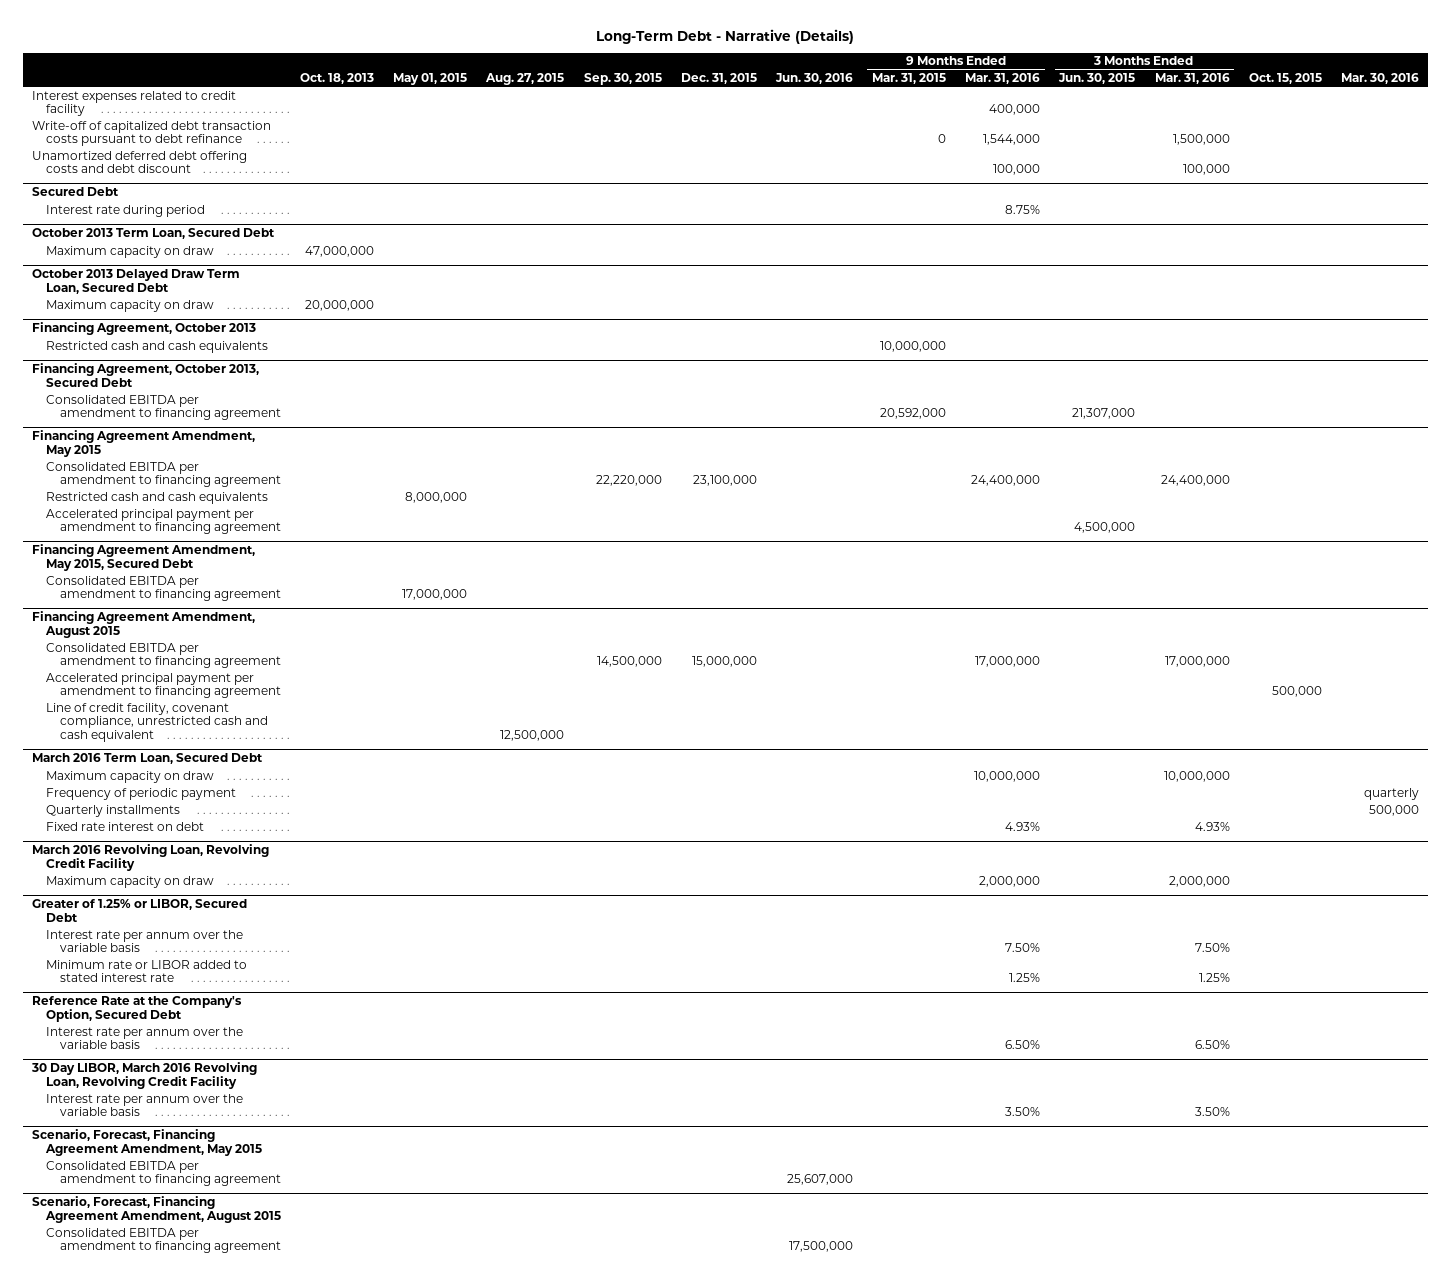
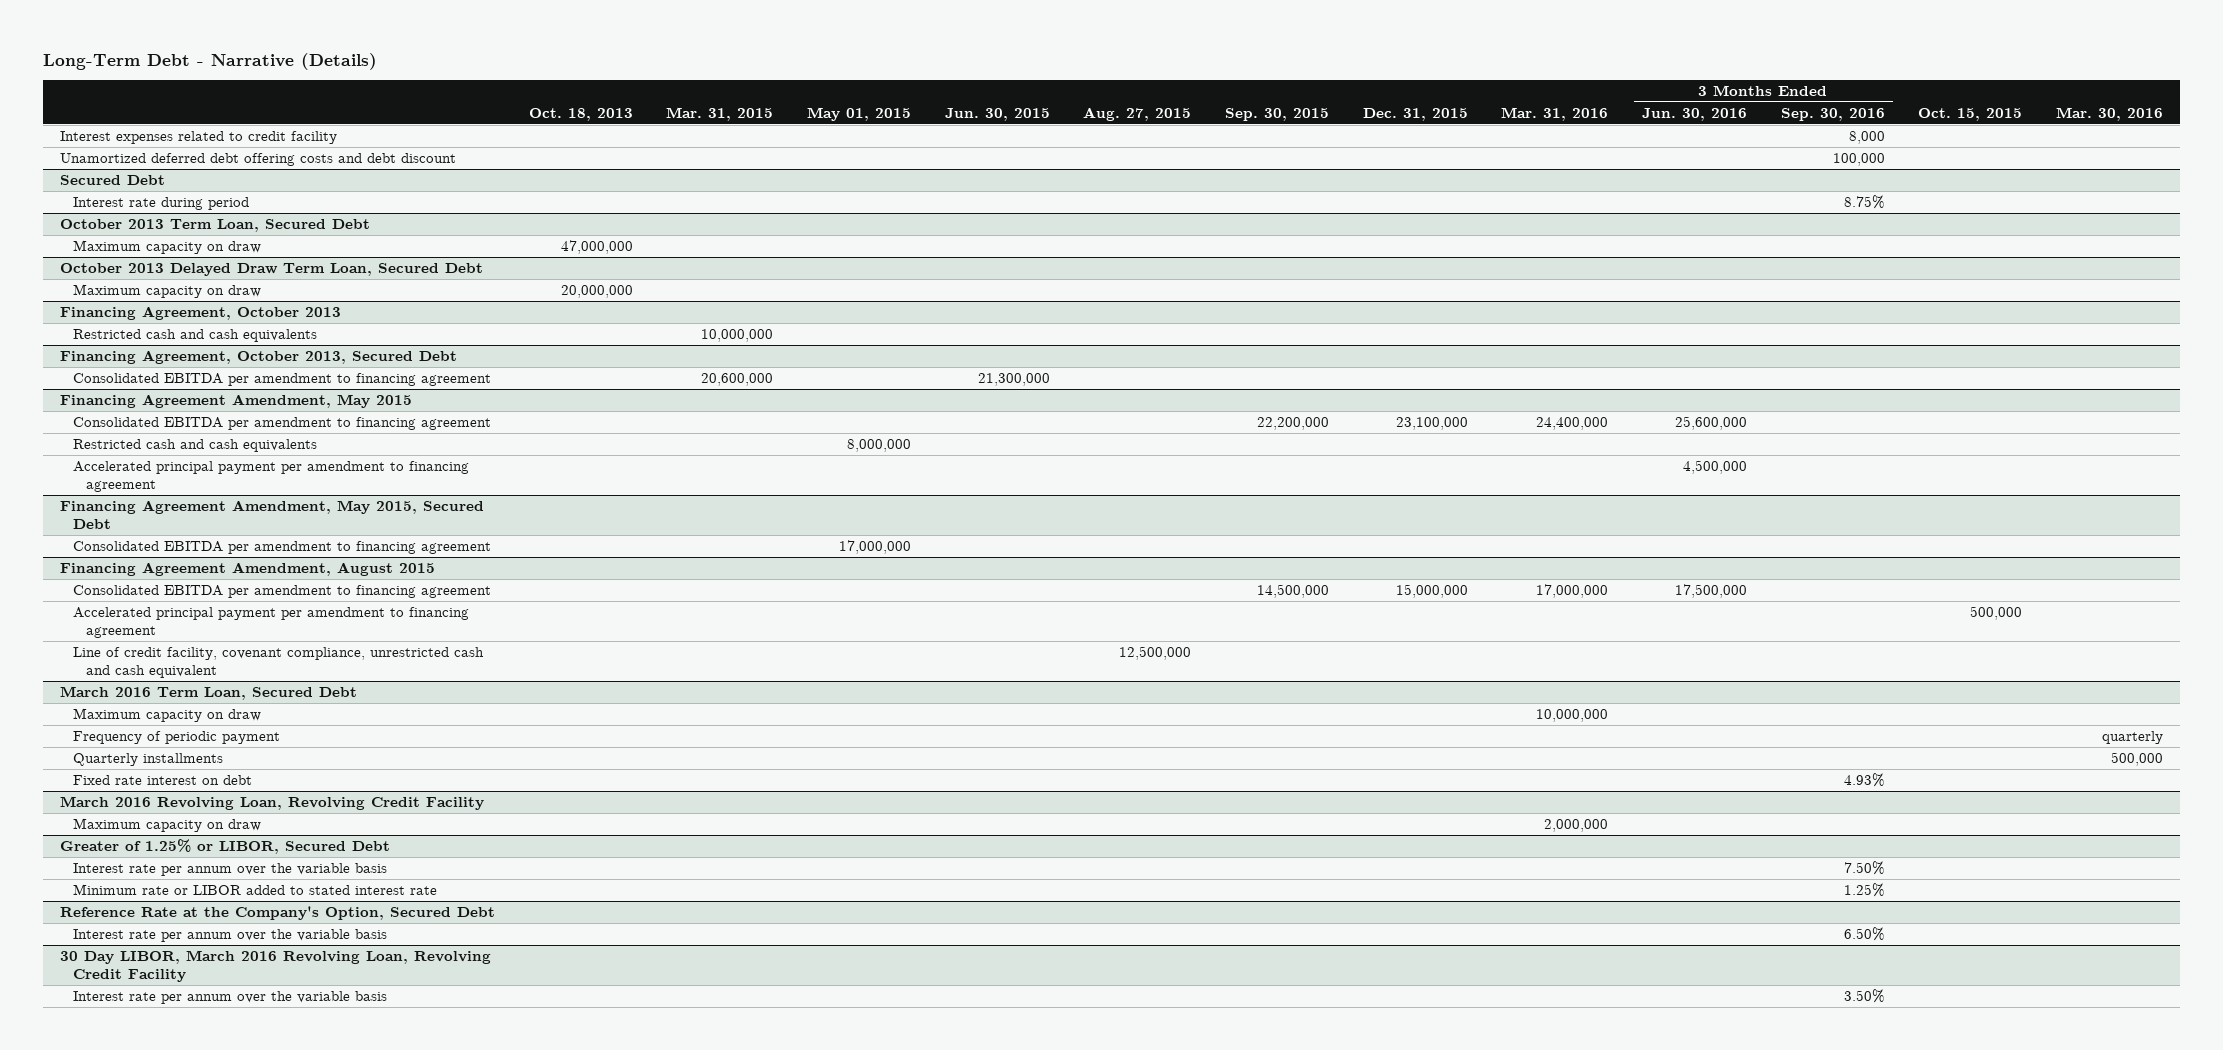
- | Oct. 18, 2013 | May 01, 2015 | Aug. 27, 2015 | Sep. 30, 2015 | Dec. 31, 2015 | Jun. 30, 2016 | 9 Months Ended Mar. 31, 2015 | 9 Months Ended Mar. 31, 2016 | 3 Months Ended Jun. 30, 2015 | 3 Months Ended Mar. 31, 2016 | Oct. 15, 2015 | Mar. 30, 2016
+ | Oct. 18, 2013 | Mar. 31, 2015 | May 01, 2015 | Jun. 30, 2015 | Aug. 27, 2015 | Sep. 30, 2015 | Dec. 31, 2015 | Mar. 31, 2016 | 3 Months Ended Jun. 30, 2016 | 3 Months Ended Sep. 30, 2016 | Oct. 15, 2015 | Mar. 30, 2016
- Write-off of capitalized debt transaction costs pursuant to debt refinance | | | | | | | 0 | 1,544,000 | | 1,500,000 | |
@ Financing Agreement Amendment, May 2015
- Consolidated EBITDA per amendment to financing agreement | | | | 22,220,000 | 23,100,000 | | | 24,400,000 | | 24,400,000 | |
+ Consolidated EBITDA per amendment to financing agreement | | | | | | 22,200,000 | 23,100,000 | 24,400,000 | 25,600,000 | | |
- Scenario, Forecast, Financing Agreement Amendment, May 2015
- Consolidated EBITDA per amendment to financing agreement | | | | | | 25,607,000 | | | | | |
- Scenario, Forecast, Financing Agreement Amendment, August 2015
- Consolidated EBITDA per amendment to financing agreement | | | | | | 17,500,000 | | | | | |

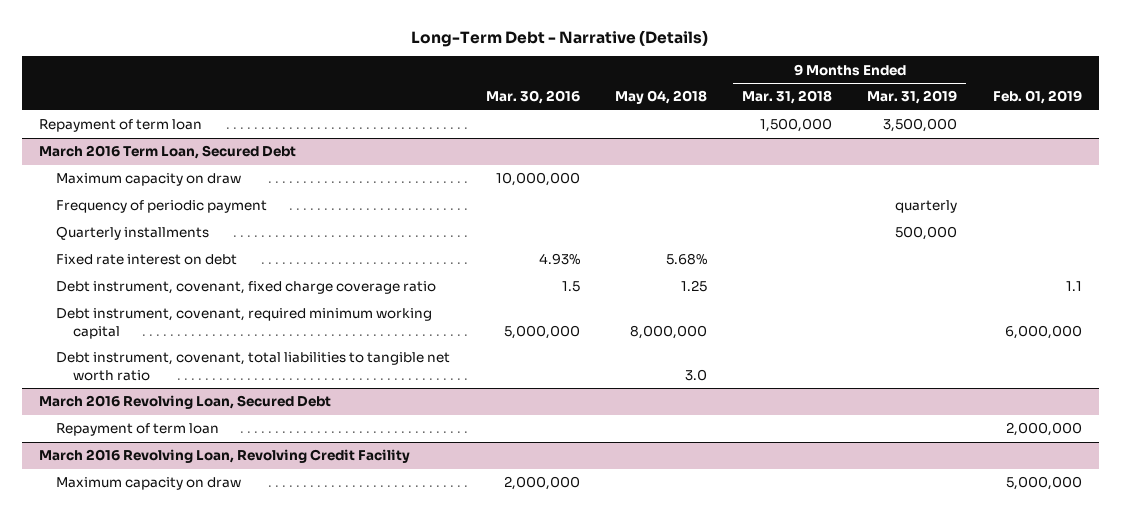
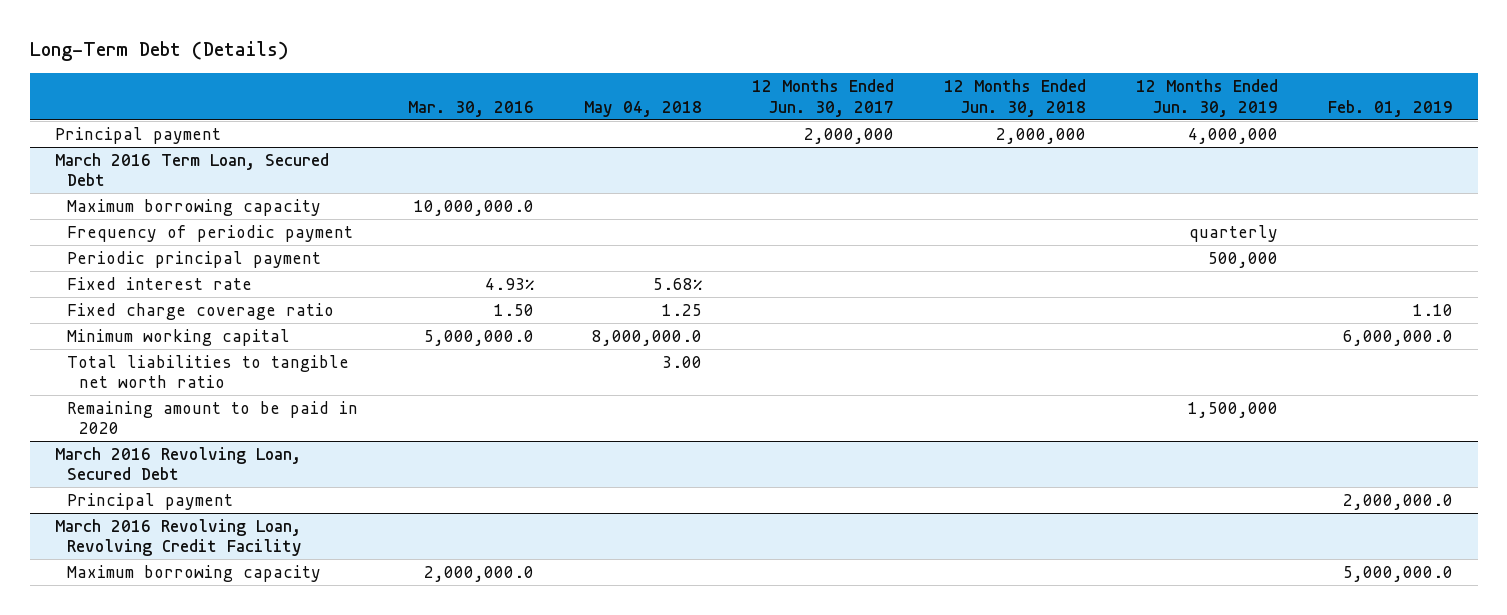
- Long-Term Debt - Narrative (Details)
+ Long-Term Debt (Details)
- | Mar. 30, 2016 | May 04, 2018 | 9 Months Ended Mar. 31, 2018 | 9 Months Ended Mar. 31, 2019 | Feb. 01, 2019
+ | Mar. 30, 2016 | May 04, 2018 | 12 Months Ended Jun. 30, 2017 | 12 Months Ended Jun. 30, 2018 | 12 Months Ended Jun. 30, 2019 | Feb. 01, 2019
- Repayment of term loan | | | 1,500,000 | 3,500,000 |
+ Principal payment | | | 2,000,000 | 2,000,000 | 4,000,000 |
@ March 2016 Term Loan, Secured Debt
- Maximum capacity on draw | 10,000,000 | | | |
+ Maximum borrowing capacity | 10,000,000.0 | | | | |
- Quarterly installments | | | | 500,000 |
- Fixed rate interest on debt | 4.93% | 5.68% | | |
- Debt instrument, covenant, fixed charge coverage ratio | 1.5 | 1.25 | | | 1.1
- Debt instrument, covenant, required minimum working capital | 5,000,000 | 8,000,000 | | | 6,000,000
- Debt instrument, covenant, total liabilities to tangible net worth ratio | | 3.0 | | |
+ Periodic principal payment | | | | | 500,000 |
+ Fixed interest rate | 4.93% | 5.68% | | | |
+ Fixed charge coverage ratio | 1.50 | 1.25 | | | | 1.10
+ Minimum working capital | 5,000,000.0 | 8,000,000.0 | | | | 6,000,000.0
+ Total liabilities to tangible net worth ratio | | 3.00 | | | |
+ Remaining amount to be paid in 2020 | | | | | 1,500,000 |
@ March 2016 Revolving Loan, Secured Debt
- Repayment of term loan | | | | | 2,000,000
+ Principal payment | | | | | | 2,000,000.0
@ March 2016 Revolving Loan, Revolving Credit Facility
- Maximum capacity on draw | 2,000,000 | | | | 5,000,000
+ Maximum borrowing capacity | 2,000,000.0 | | | | | 5,000,000.0

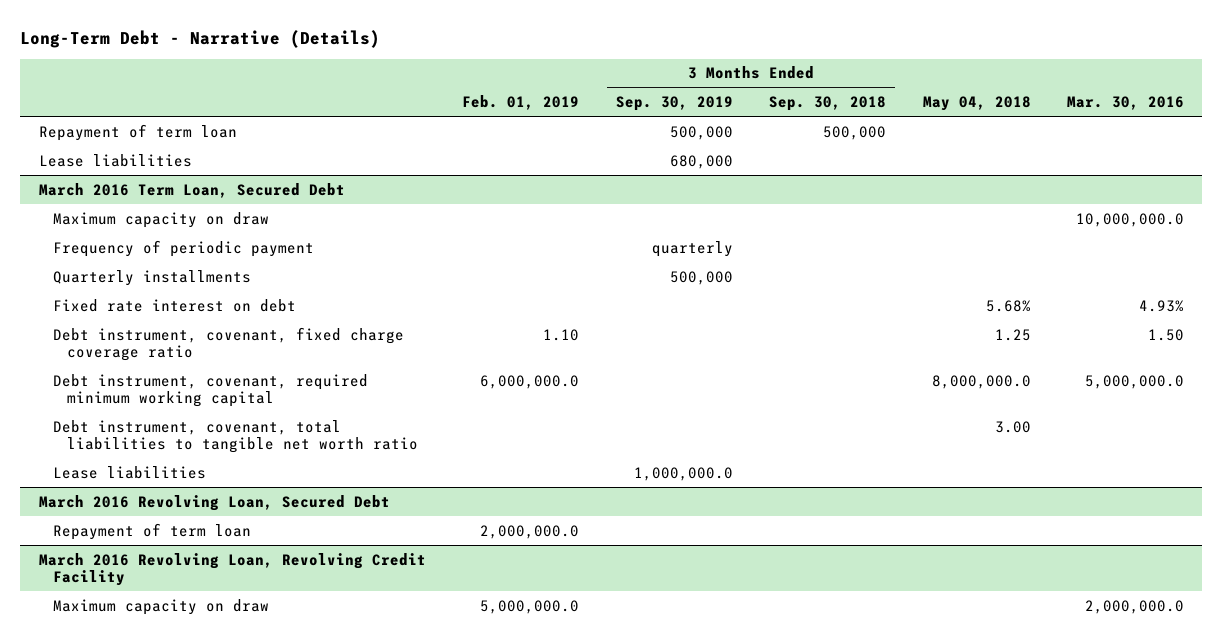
- Long-Term Debt (Details)
+ Long-Term Debt - Narrative (Details)
- | Mar. 30, 2016 | May 04, 2018 | 12 Months Ended Jun. 30, 2017 | 12 Months Ended Jun. 30, 2018 | 12 Months Ended Jun. 30, 2019 | Feb. 01, 2019
+ | Feb. 01, 2019 | 3 Months Ended Sep. 30, 2019 | 3 Months Ended Sep. 30, 2018 | May 04, 2018 | Mar. 30, 2016
- Principal payment | | | 2,000,000 | 2,000,000 | 4,000,000 |
+ Repayment of term loan | | 500,000 | 500,000 | |
+ Lease liabilities | | 680,000 | | |
@ March 2016 Term Loan, Secured Debt
- Maximum borrowing capacity | 10,000,000.0 | | | | |
+ Maximum capacity on draw | | | | | 10,000,000.0
- Periodic principal payment | | | | | 500,000 |
- Fixed interest rate | 4.93% | 5.68% | | | |
- Fixed charge coverage ratio | 1.50 | 1.25 | | | | 1.10
- Minimum working capital | 5,000,000.0 | 8,000,000.0 | | | | 6,000,000.0
- Total liabilities to tangible net worth ratio | | 3.00 | | | |
- Remaining amount to be paid in 2020 | | | | | 1,500,000 |
+ Quarterly installments | | 500,000 | | |
+ Fixed rate interest on debt | | | | 5.68% | 4.93%
+ Debt instrument, covenant, fixed charge coverage ratio | 1.10 | | | 1.25 | 1.50
+ Debt instrument, covenant, required minimum working capital | 6,000,000.0 | | | 8,000,000.0 | 5,000,000.0
+ Debt instrument, covenant, total liabilities to tangible net worth ratio | | | | 3.00 |
+ Lease liabilities | | 1,000,000.0 | | |
@ March 2016 Revolving Loan, Secured Debt
- Principal payment | | | | | | 2,000,000.0
+ Repayment of term loan | 2,000,000.0 | | | |
@ March 2016 Revolving Loan, Revolving Credit Facility
- Maximum borrowing capacity | 2,000,000.0 | | | | | 5,000,000.0
+ Maximum capacity on draw | 5,000,000.0 | | | | 2,000,000.0

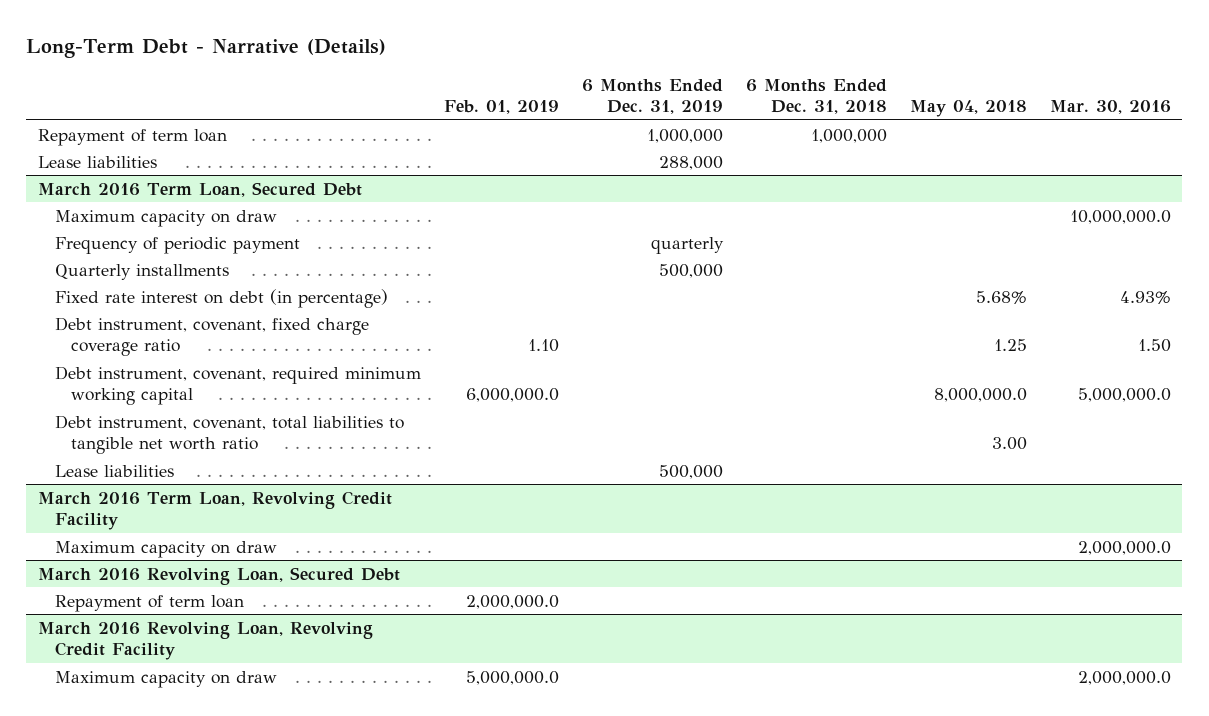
- | Feb. 01, 2019 | 3 Months Ended Sep. 30, 2019 | 3 Months Ended Sep. 30, 2018 | May 04, 2018 | Mar. 30, 2016
+ | Feb. 01, 2019 | 6 Months Ended Dec. 31, 2019 | 6 Months Ended Dec. 31, 2018 | May 04, 2018 | Mar. 30, 2016
@ March 2016 Term Loan, Secured Debt
- Fixed rate interest on debt | | | | 5.68% | 4.93%
+ Fixed rate interest on debt (in percentage) | | | | 5.68% | 4.93%
+ March 2016 Term Loan, Revolving Credit Facility
+ Maximum capacity on draw | | | | | 2,000,000.0

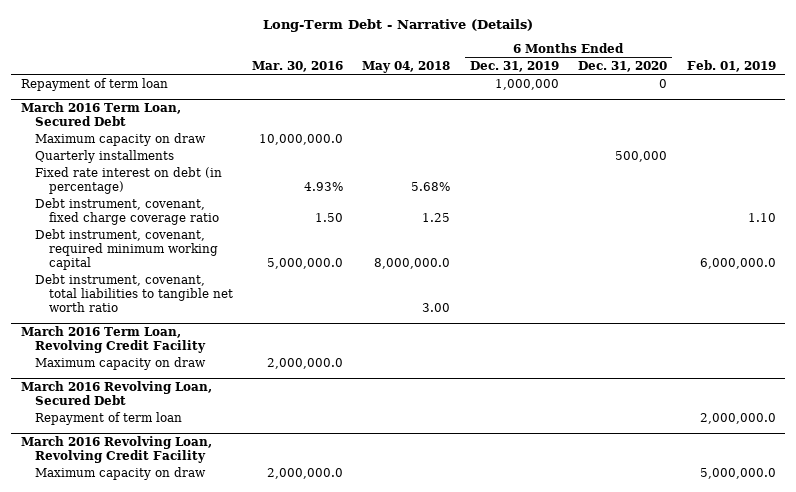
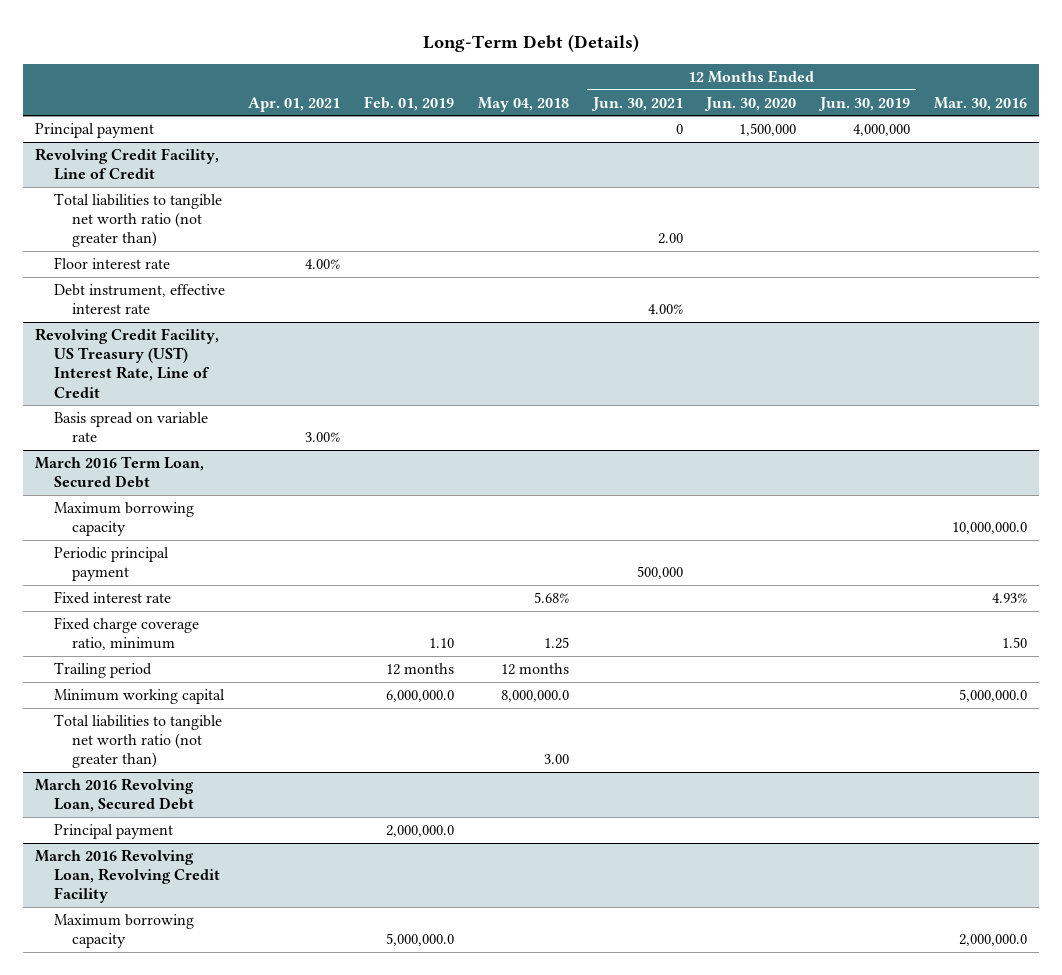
- Long-Term Debt - Narrative (Details)
+ Long-Term Debt (Details)
- | Mar. 30, 2016 | May 04, 2018 | 6 Months Ended Dec. 31, 2019 | 6 Months Ended Dec. 31, 2020 | Feb. 01, 2019
+ | Apr. 01, 2021 | Feb. 01, 2019 | May 04, 2018 | 12 Months Ended Jun. 30, 2021 | 12 Months Ended Jun. 30, 2020 | 12 Months Ended Jun. 30, 2019 | Mar. 30, 2016
- Repayment of term loan | | | 1,000,000 | 0 |
+ Principal payment | | | | 0 | 1,500,000 | 4,000,000 |
+ Revolving Credit Facility, Line of Credit
+ Total liabilities to tangible net worth ratio (not greater than) | | | | 2.00 | | |
+ Floor interest rate | 4.00% | | | | | |
+ Debt instrument, effective interest rate | | | | 4.00% | | |
+ Revolving Credit Facility, US Treasury (UST) Interest Rate, Line of Credit
+ Basis spread on variable rate | 3.00% | | | | | |
@ March 2016 Term Loan, Secured Debt
- Maximum capacity on draw | 10,000,000.0 | | | |
- Quarterly installments | | | | 500,000 |
- Fixed rate interest on debt (in percentage) | 4.93% | 5.68% | | |
- Debt instrument, covenant, fixed charge coverage ratio | 1.50 | 1.25 | | | 1.10
- Debt instrument, covenant, required minimum working capital | 5,000,000.0 | 8,000,000.0 | | | 6,000,000.0
- Debt instrument, covenant, total liabilities to tangible net worth ratio | | 3.00 | | |
- March 2016 Term Loan, Revolving Credit Facility
- Maximum capacity on draw | 2,000,000.0 | | | |
@ March 2016 Term Loan, Secured Debt
+ Maximum borrowing capacity | | | | | | | 10,000,000.0
+ Periodic principal payment | | | | 500,000 | | |
+ Fixed interest rate | | | 5.68% | | | | 4.93%
+ Fixed charge coverage ratio, minimum | | 1.10 | 1.25 | | | | 1.50
+ Trailing period | | 12 months | 12 months | | | |
+ Minimum working capital | | 6,000,000.0 | 8,000,000.0 | | | | 5,000,000.0
+ Total liabilities to tangible net worth ratio (not greater than) | | | 3.00 | | | |
@ March 2016 Revolving Loan, Secured Debt
- Repayment of term loan | | | | | 2,000,000.0
+ Principal payment | | 2,000,000.0 | | | | |
@ March 2016 Revolving Loan, Revolving Credit Facility
- Maximum capacity on draw | 2,000,000.0 | | | | 5,000,000.0
+ Maximum borrowing capacity | | 5,000,000.0 | | | | | 2,000,000.0

